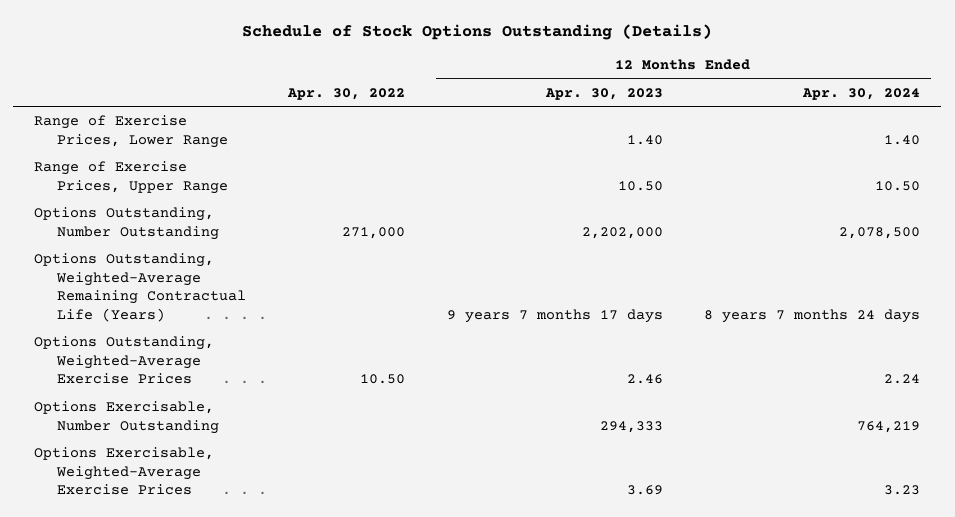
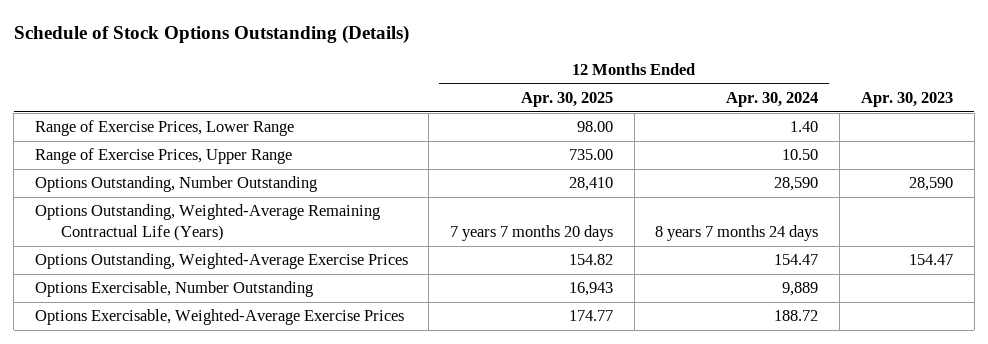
- | Apr. 30, 2022 | 12 Months Ended Apr. 30, 2023 | 12 Months Ended Apr. 30, 2024
+ | 12 Months Ended Apr. 30, 2025 | 12 Months Ended Apr. 30, 2024 | Apr. 30, 2023
- Options Outstanding, Number Outstanding | 271,000 | 2,202,000 | 2,078,500
+ Options Outstanding, Number Outstanding | 28,410 | 28,590 | 28,590
- Options Outstanding, Weighted-Average Exercise Prices | 10.50 | 2.46 | 2.24
- Options Exercisable, Number Outstanding | | 294,333 | 764,219
- Options Exercisable, Weighted-Average Exercise Prices | | 3.69 | 3.23
+ Options Outstanding, Weighted-Average Exercise Prices | 154.82 | 154.47 | 154.47
+ Options Exercisable, Number Outstanding | 16,943 | 9,889 |
+ Options Exercisable, Weighted-Average Exercise Prices | 174.77 | 188.72 |

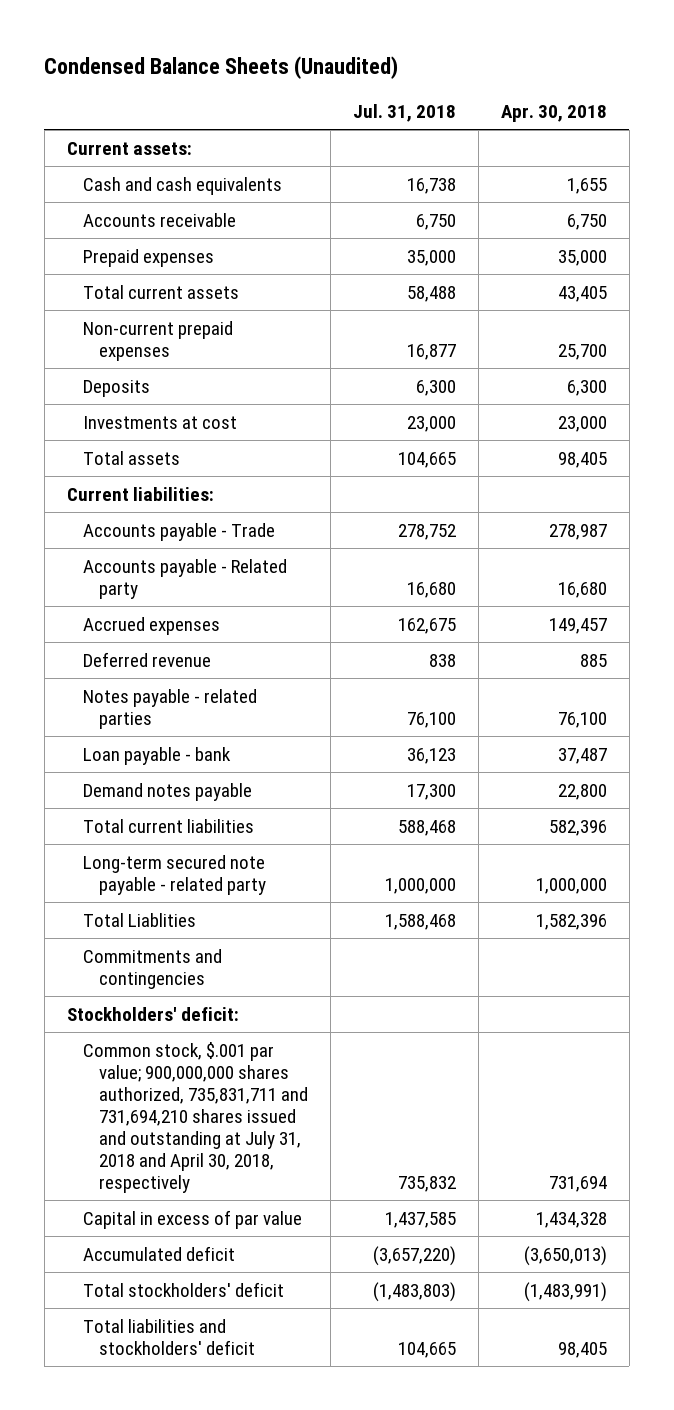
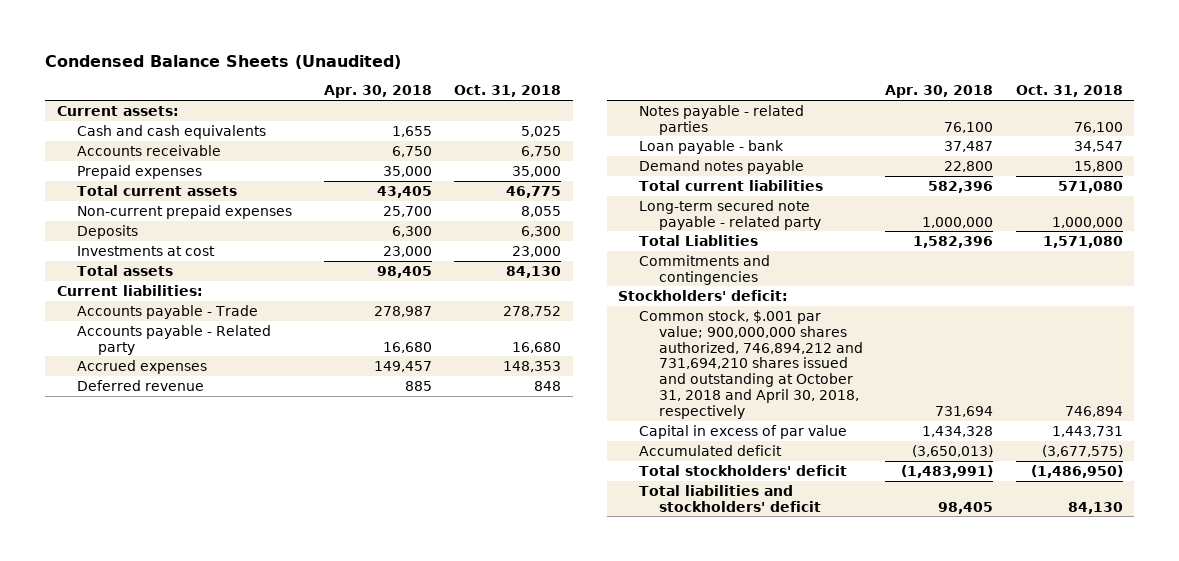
- | Jul. 31, 2018 | Apr. 30, 2018
+ | Apr. 30, 2018 | Oct. 31, 2018
- Common stock, $.001 par value; 900,000,000 shares authorized, 735,831,711 and 731,694,210 shares issued and outstanding at July 31, 2018 and April 30, 2018, respectively | 735,832 | 731,694
+ Common stock, $.001 par value; 900,000,000 shares authorized, 746,894,212 and 731,694,210 shares issued and outstanding at October 31, 2018 and April 30, 2018, respectively | 731,694 | 746,894

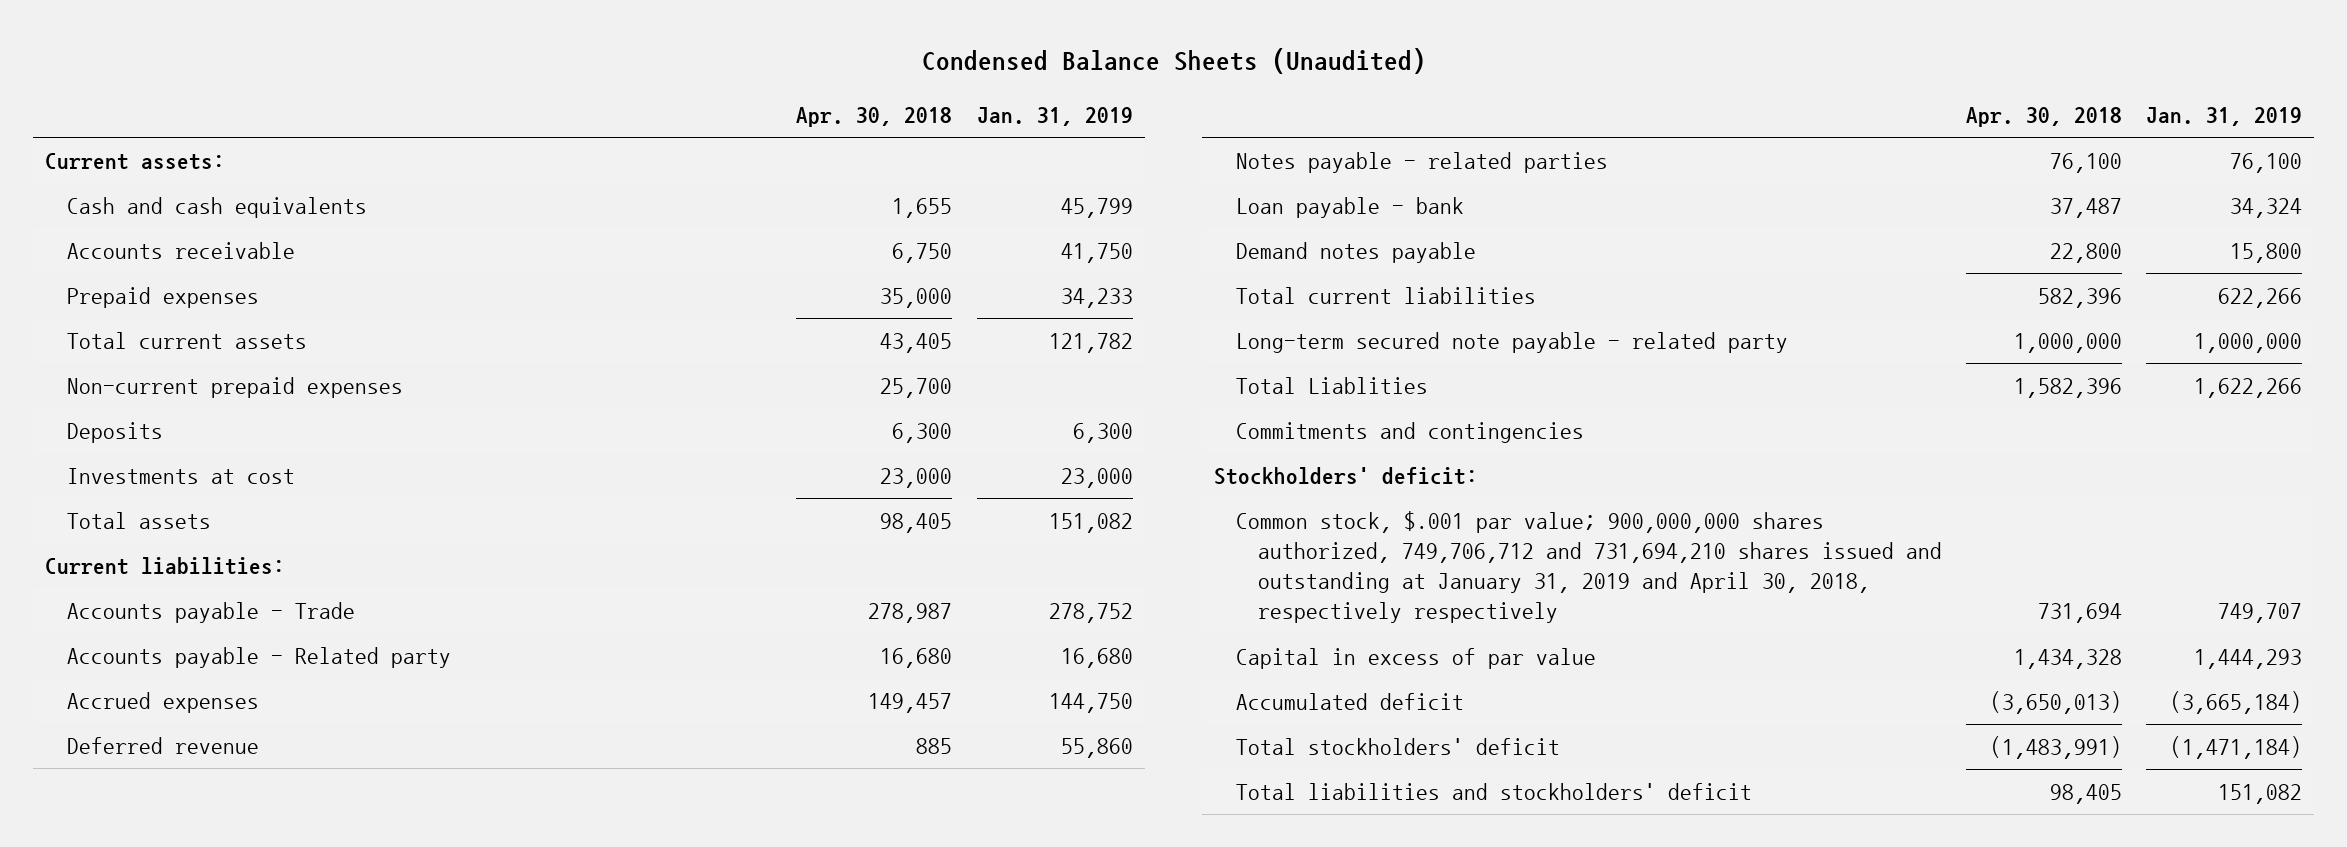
- | Apr. 30, 2018 | Oct. 31, 2018
+ | Apr. 30, 2018 | Jan. 31, 2019
- Common stock, $.001 par value; 900,000,000 shares authorized, 746,894,212 and 731,694,210 shares issued and outstanding at October 31, 2018 and April 30, 2018, respectively | 731,694 | 746,894
+ Common stock, $.001 par value; 900,000,000 shares authorized, 749,706,712 and 731,694,210 shares issued and outstanding at January 31, 2019 and April 30, 2018, respectively respectively | 731,694 | 749,707

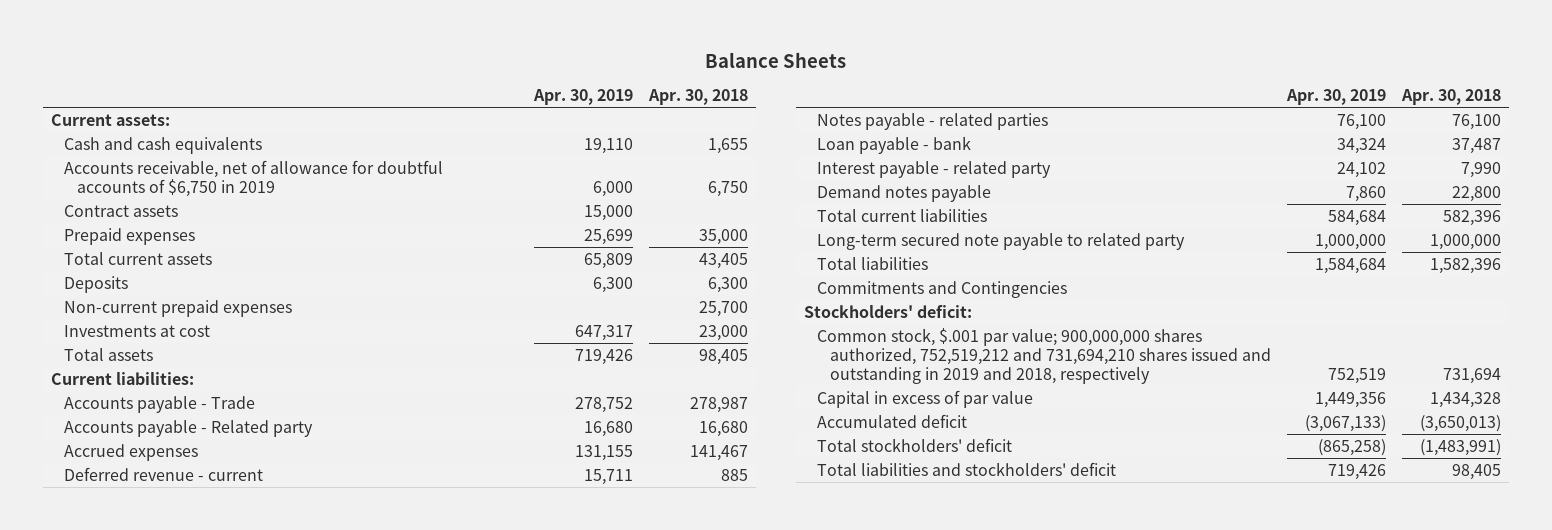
- Condensed Balance Sheets (Unaudited)
+ Balance Sheets
- | Apr. 30, 2018 | Jan. 31, 2019
+ | Apr. 30, 2019 | Apr. 30, 2018
- Accounts receivable | 6,750 | 41,750
+ Accounts receivable, net of allowance for doubtful accounts of $6,750 in 2019 | 6,000 | 6,750
+ Contract assets | 15,000 |
moved down: Non-current prepaid expenses | | 25,700
- Accrued expenses | 149,457 | 144,750
- Deferred revenue | 885 | 55,860
+ Accrued expenses | 131,155 | 141,467
+ Deferred revenue - current | 15,711 | 885
+ Interest payable - related party | 24,102 | 7,990
- Long-term secured note payable - related party | 1,000,000 | 1,000,000
- Total Liablities | 1,582,396 | 1,622,266
- Commitments and contingencies
+ Long-term secured note payable to related party | 1,000,000 | 1,000,000
+ Total liabilities | 1,584,684 | 1,582,396
+ Commitments and Contingencies
- Common stock, $.001 par value; 900,000,000 shares authorized, 749,706,712 and 731,694,210 shares issued and outstanding at January 31, 2019 and April 30, 2018, respectively respectively | 731,694 | 749,707
+ Common stock, $.001 par value; 900,000,000 shares authorized, 752,519,212 and 731,694,210 shares issued and outstanding in 2019 and 2018, respectively | 752,519 | 731,694

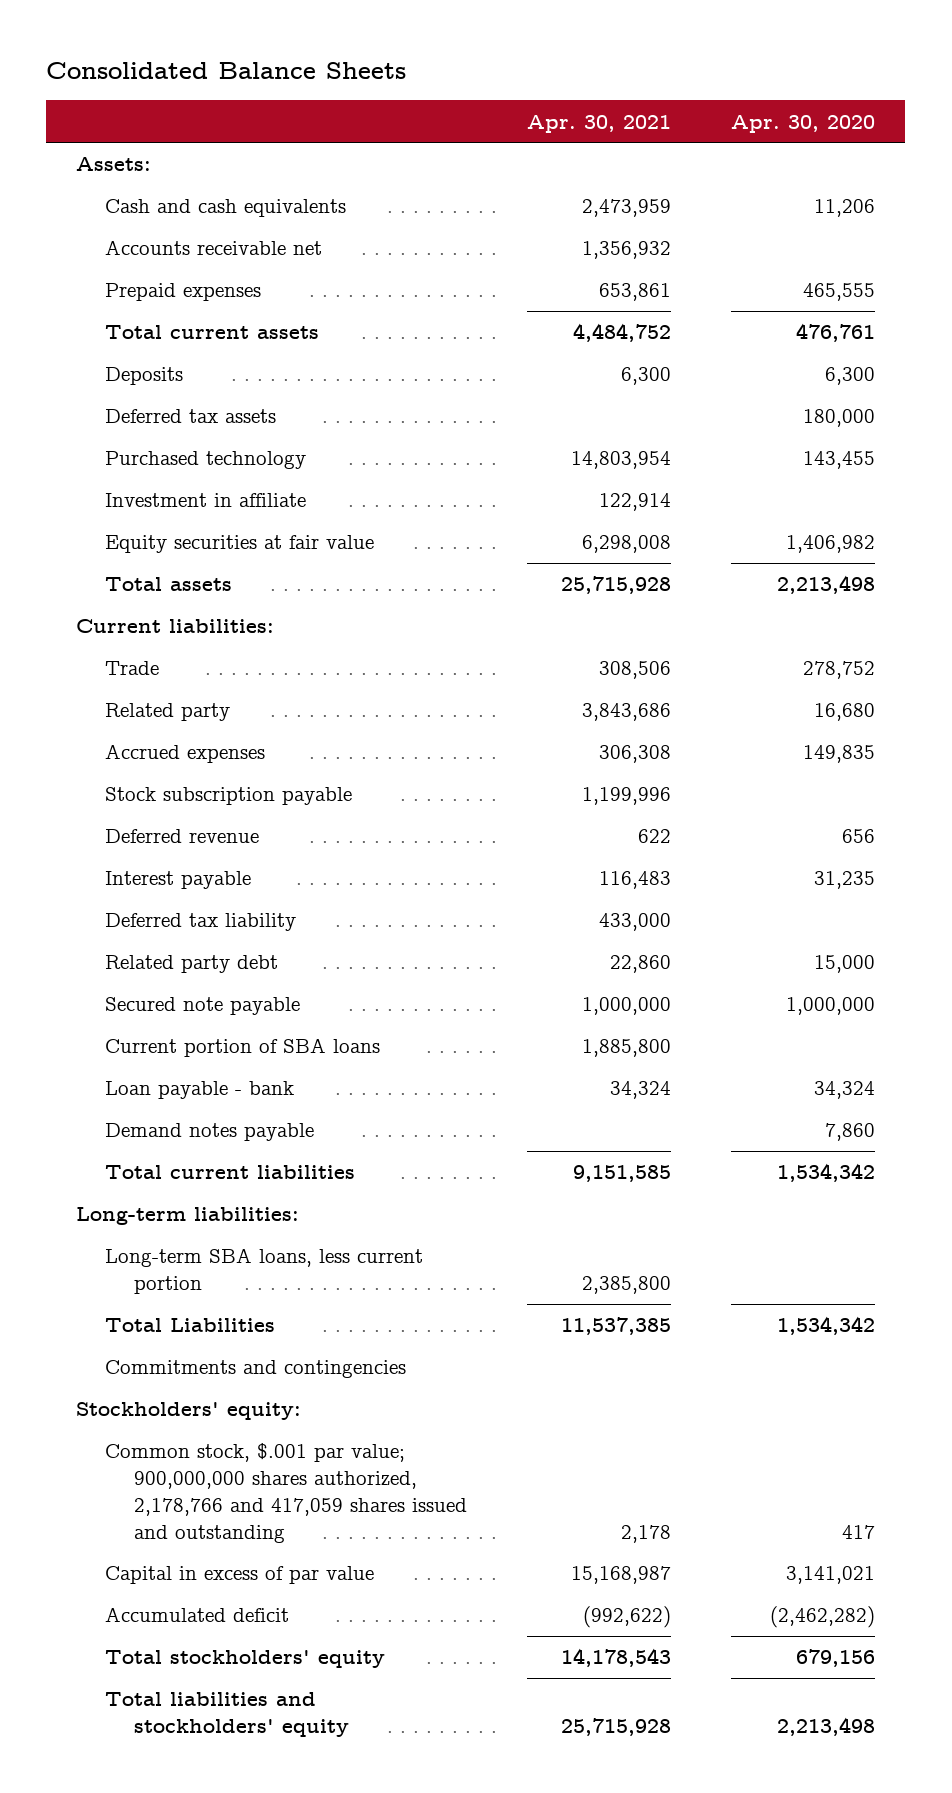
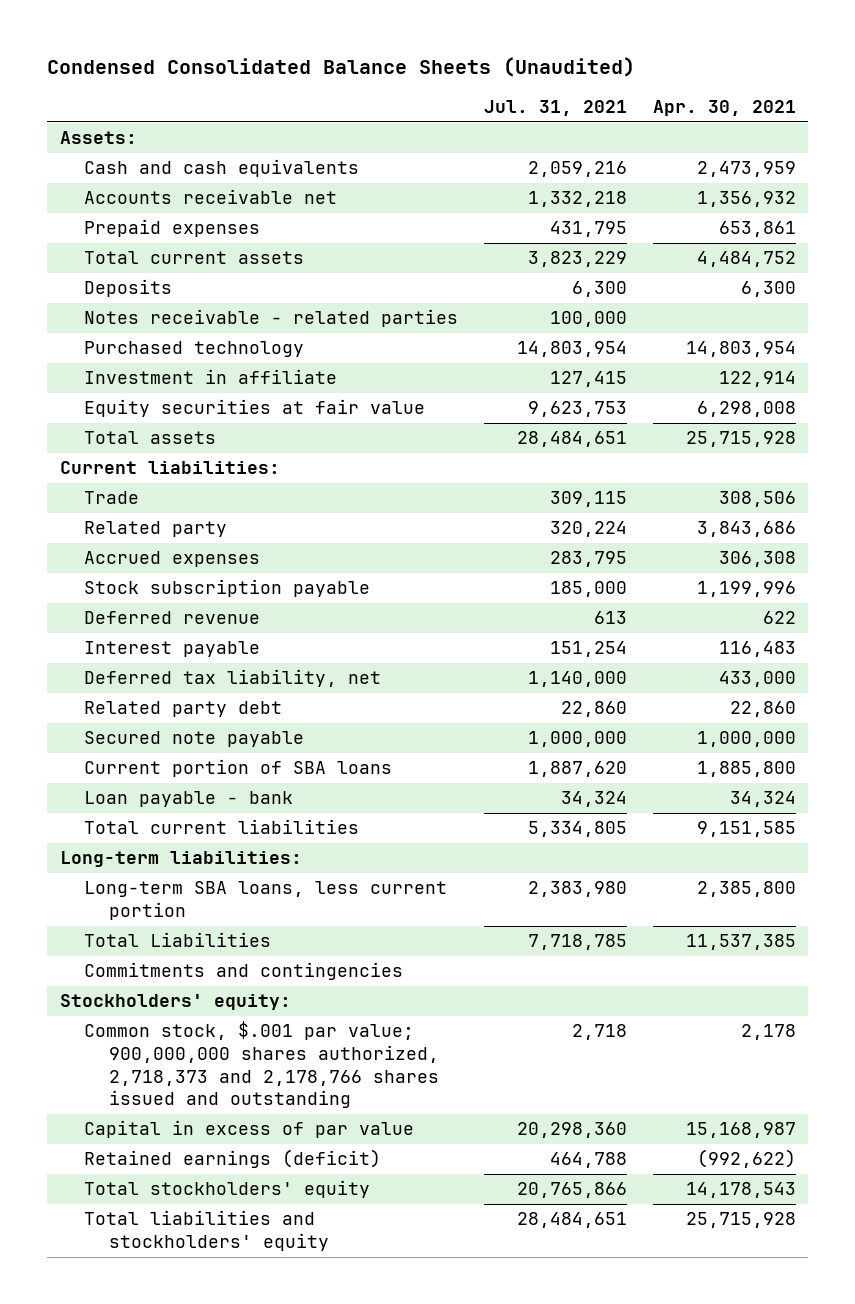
- Consolidated Balance Sheets
+ Condensed Consolidated Balance Sheets (Unaudited)
- | Apr. 30, 2021 | Apr. 30, 2020
+ | Jul. 31, 2021 | Apr. 30, 2021
- Deferred tax assets | | 180,000
+ Notes receivable - related parties | 100,000 |
- Deferred tax liability | 433,000 |
+ Deferred tax liability, net | 1,140,000 | 433,000
- Demand notes payable | | 7,860
- Common stock, $.001 par value; 900,000,000 shares authorized, 2,178,766 and 417,059 shares issued and outstanding | 2,178 | 417
+ Common stock, $.001 par value; 900,000,000 shares authorized, 2,718,373 and 2,178,766 shares issued and outstanding | 2,718 | 2,178
- Accumulated deficit | (992,622) | (2,462,282)
+ Retained earnings (deficit) | 464,788 | (992,622)

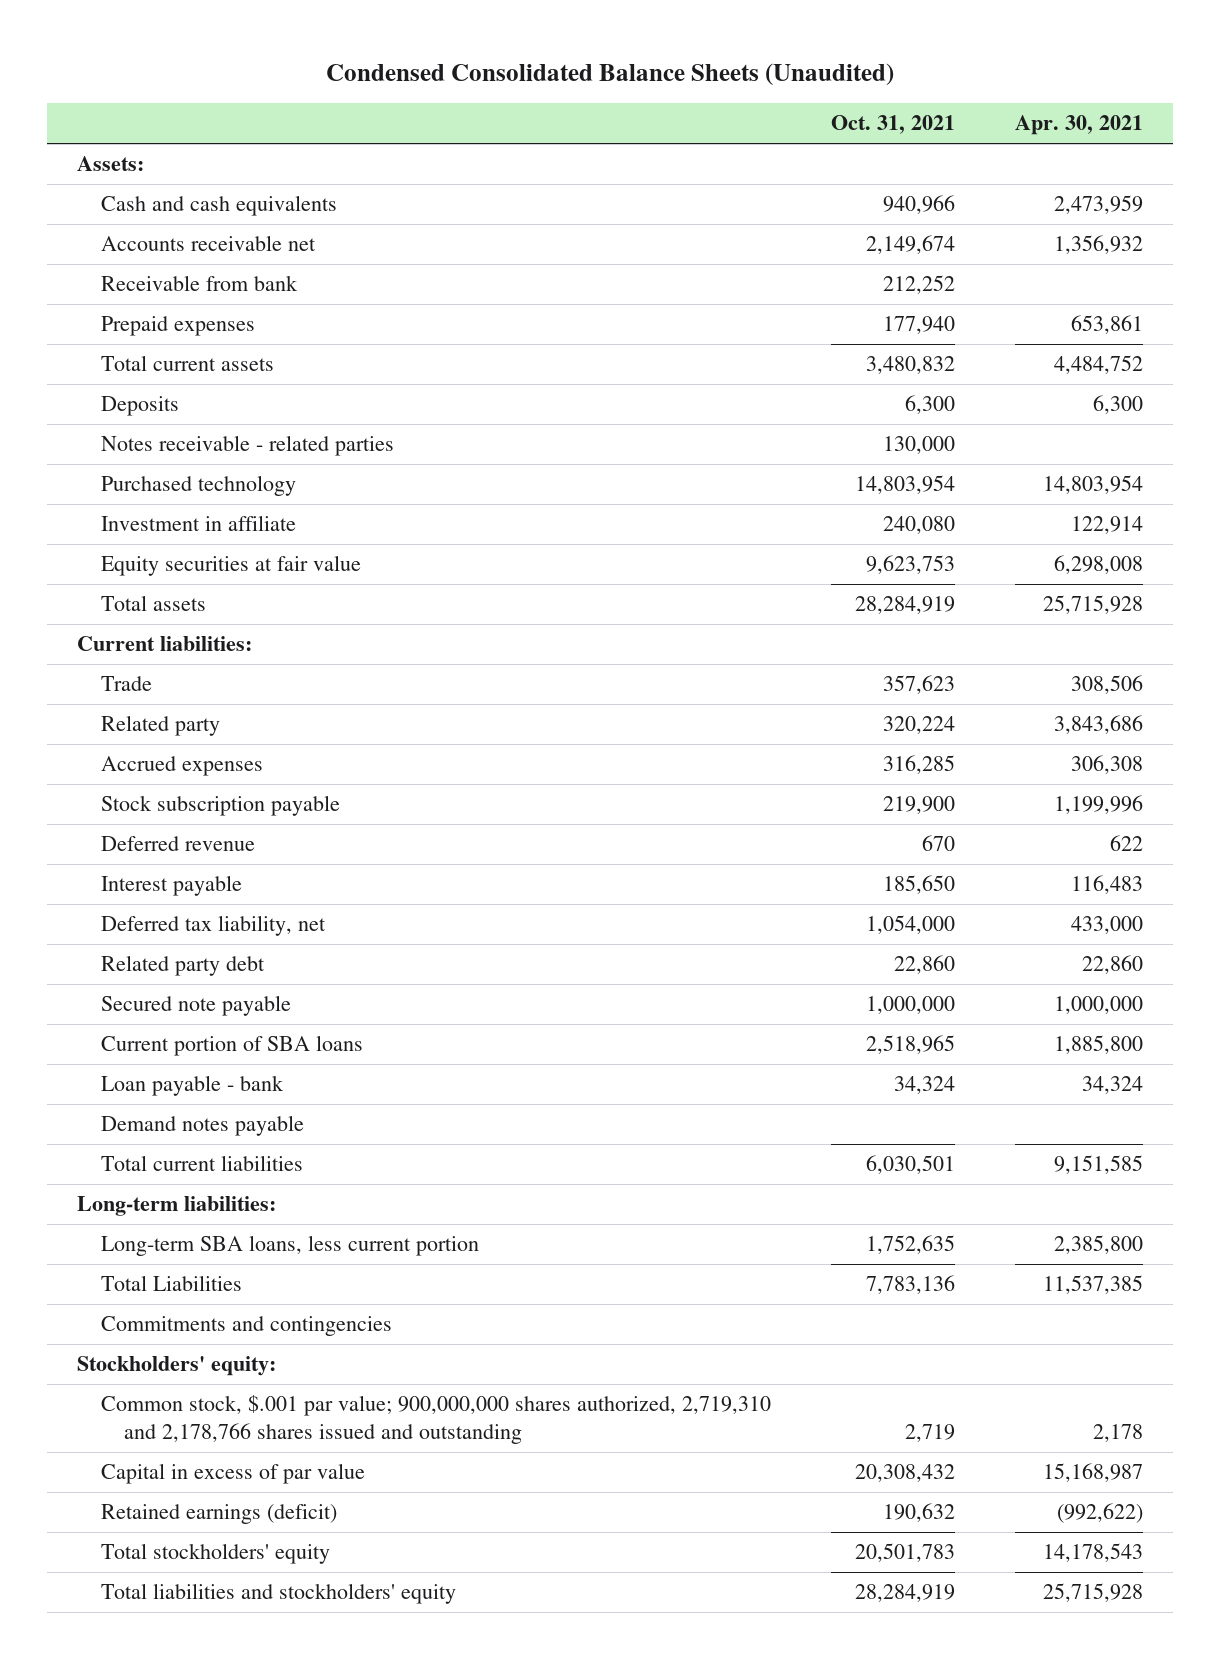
- | Jul. 31, 2021 | Apr. 30, 2021
+ | Oct. 31, 2021 | Apr. 30, 2021
+ Receivable from bank | 212,252 |
+ Demand notes payable
- Common stock, $.001 par value; 900,000,000 shares authorized, 2,718,373 and 2,178,766 shares issued and outstanding | 2,718 | 2,178
+ Common stock, $.001 par value; 900,000,000 shares authorized, 2,719,310 and 2,178,766 shares issued and outstanding | 2,719 | 2,178

